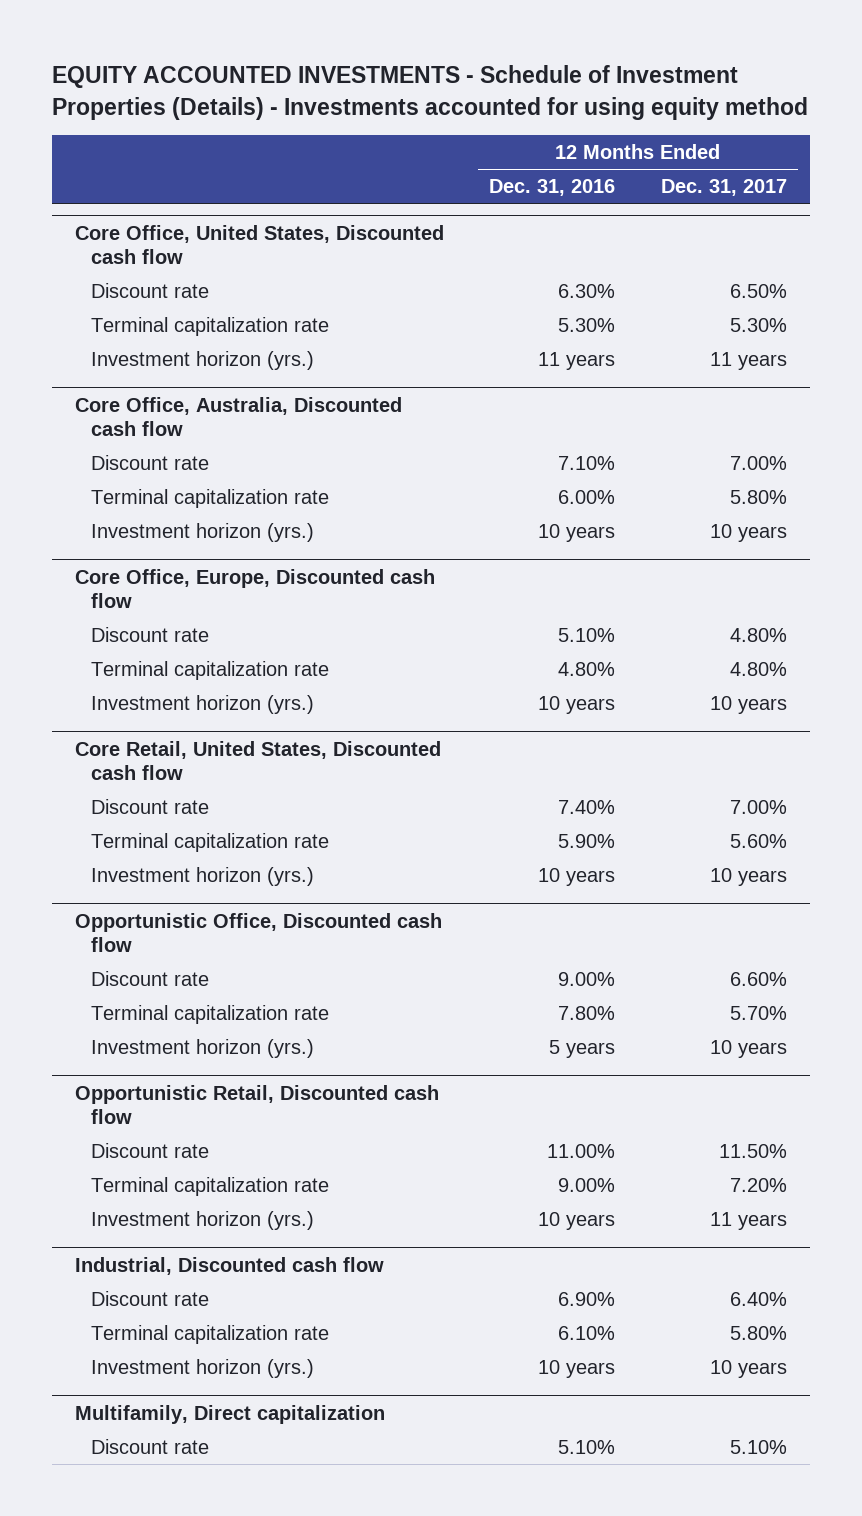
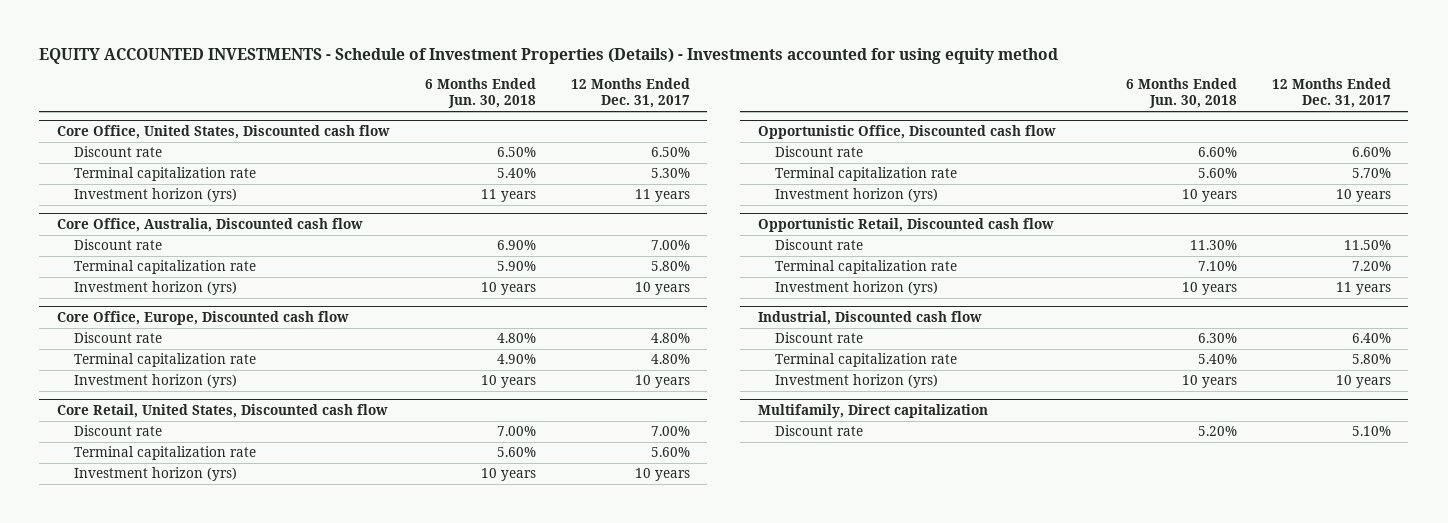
- | 12 Months Ended Dec. 31, 2016 | 12 Months Ended Dec. 31, 2017
+ | 6 Months Ended Jun. 30, 2018 | 12 Months Ended Dec. 31, 2017
@ Core Office, United States, Discounted cash flow
- Investment horizon (yrs.) | 11 years | 11 years
+ Investment horizon (yrs) | 11 years | 11 years
@ Core Office, Australia, Discounted cash flow
- Investment horizon (yrs.) | 10 years | 10 years
+ Investment horizon (yrs) | 10 years | 10 years
@ Core Office, Europe, Discounted cash flow
- Investment horizon (yrs.) | 10 years | 10 years
+ Investment horizon (yrs) | 10 years | 10 years
@ Core Retail, United States, Discounted cash flow
- Investment horizon (yrs.) | 10 years | 10 years
+ Investment horizon (yrs) | 10 years | 10 years
@ Opportunistic Office, Discounted cash flow
- Investment horizon (yrs.) | 5 years | 10 years
+ Investment horizon (yrs) | 10 years | 10 years
@ Opportunistic Retail, Discounted cash flow
- Investment horizon (yrs.) | 10 years | 11 years
+ Investment horizon (yrs) | 10 years | 11 years
@ Industrial, Discounted cash flow
- Investment horizon (yrs.) | 10 years | 10 years
+ Investment horizon (yrs) | 10 years | 10 years

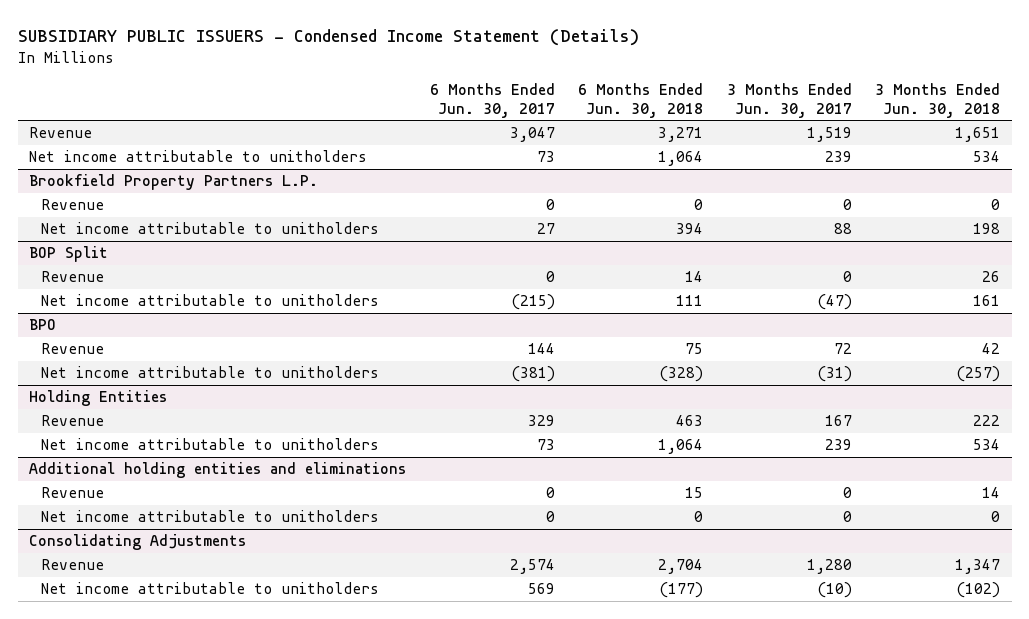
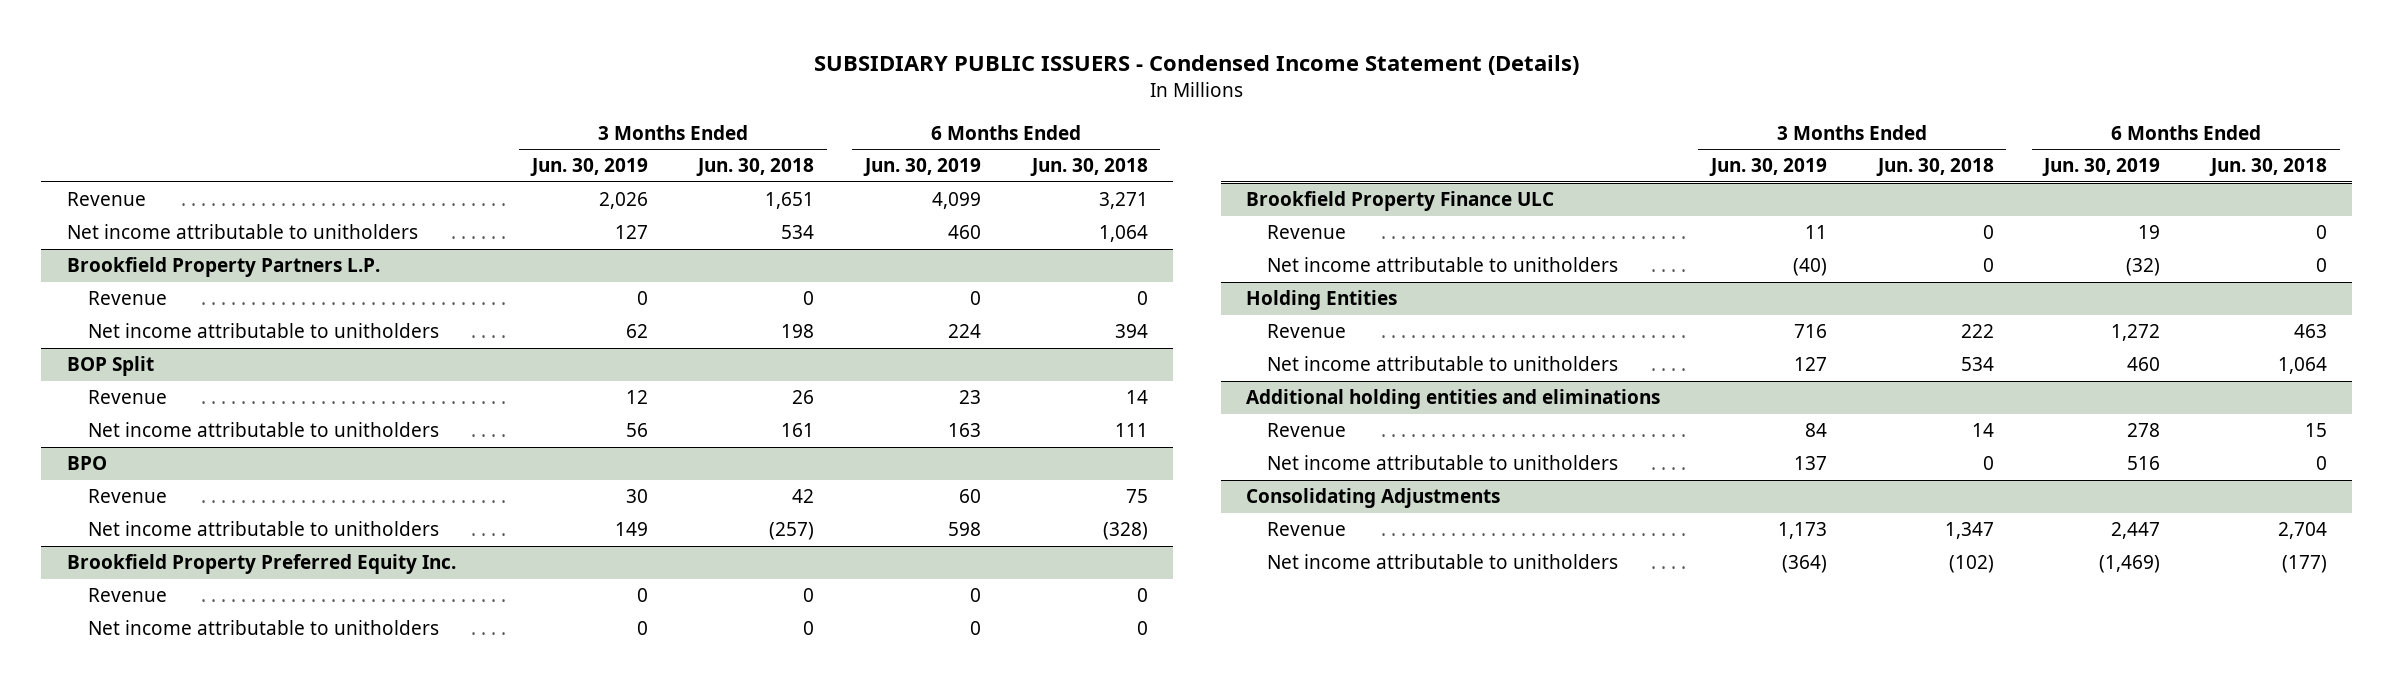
- | 6 Months Ended Jun. 30, 2017 | 6 Months Ended Jun. 30, 2018 | 3 Months Ended Jun. 30, 2017 | 3 Months Ended Jun. 30, 2018
+ | 3 Months Ended Jun. 30, 2019 | 3 Months Ended Jun. 30, 2018 | 6 Months Ended Jun. 30, 2019 | 6 Months Ended Jun. 30, 2018
+ Brookfield Property Preferred Equity Inc.
+ Revenue | 0 | 0 | 0 | 0
+ Net income attributable to unitholders | 0 | 0 | 0 | 0
+ Brookfield Property Finance ULC
+ Revenue | 11 | 0 | 19 | 0
+ Net income attributable to unitholders | (40) | 0 | (32) | 0

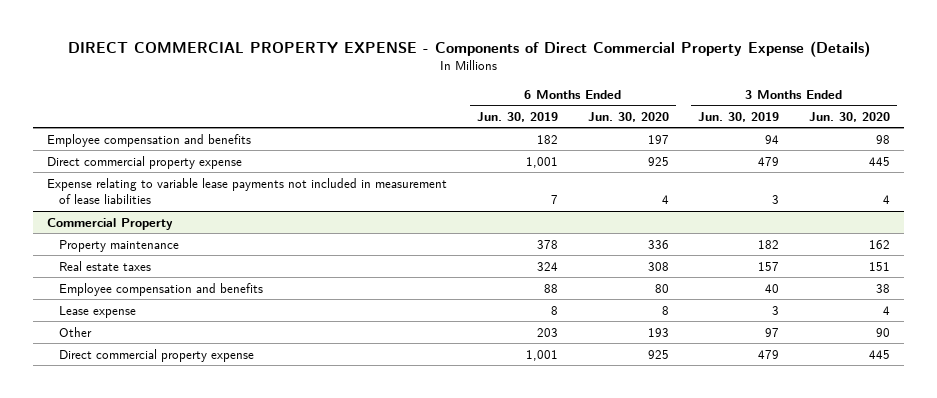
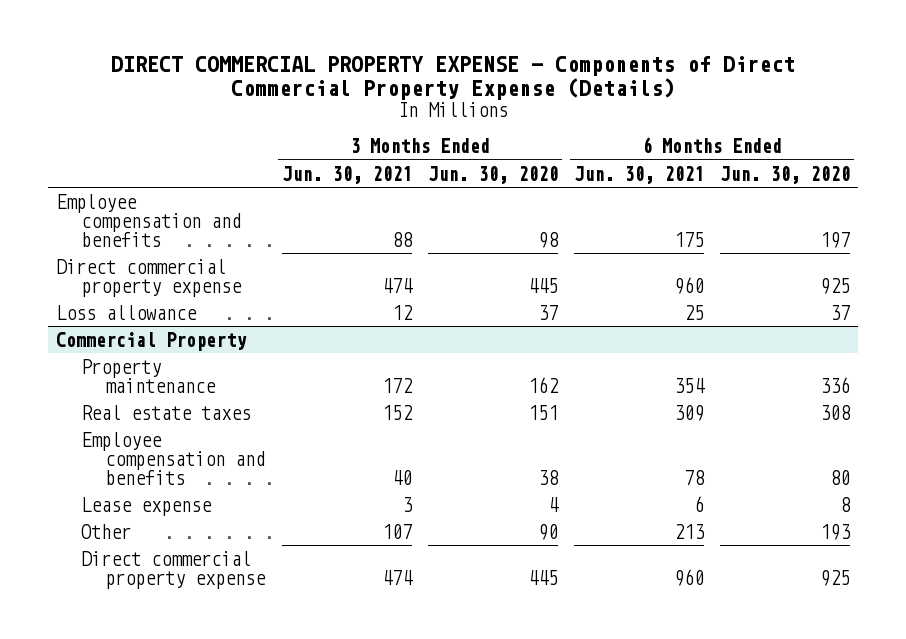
- | 6 Months Ended Jun. 30, 2019 | 6 Months Ended Jun. 30, 2020 | 3 Months Ended Jun. 30, 2019 | 3 Months Ended Jun. 30, 2020
+ | 3 Months Ended Jun. 30, 2021 | 3 Months Ended Jun. 30, 2020 | 6 Months Ended Jun. 30, 2021 | 6 Months Ended Jun. 30, 2020
- Expense relating to variable lease payments not included in measurement of lease liabilities | 7 | 4 | 3 | 4
+ Loss allowance | 12 | 37 | 25 | 37

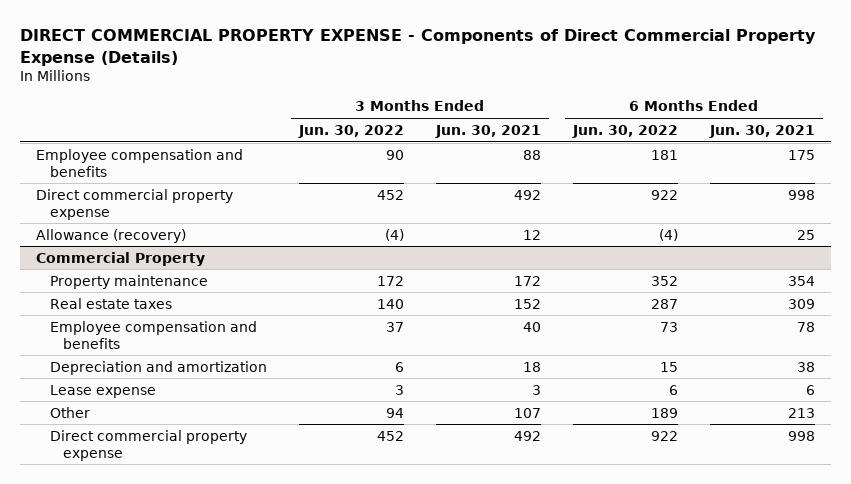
- | 3 Months Ended Jun. 30, 2021 | 3 Months Ended Jun. 30, 2020 | 6 Months Ended Jun. 30, 2021 | 6 Months Ended Jun. 30, 2020
+ | 3 Months Ended Jun. 30, 2022 | 3 Months Ended Jun. 30, 2021 | 6 Months Ended Jun. 30, 2022 | 6 Months Ended Jun. 30, 2021
- Direct commercial property expense | 474 | 445 | 960 | 925
- Loss allowance | 12 | 37 | 25 | 37
+ Direct commercial property expense | 452 | 492 | 922 | 998
+ Allowance (recovery) | (4) | 12 | (4) | 25
@ Commercial Property
+ Depreciation and amortization | 6 | 18 | 15 | 38
- Direct commercial property expense | 474 | 445 | 960 | 925
+ Direct commercial property expense | 452 | 492 | 922 | 998

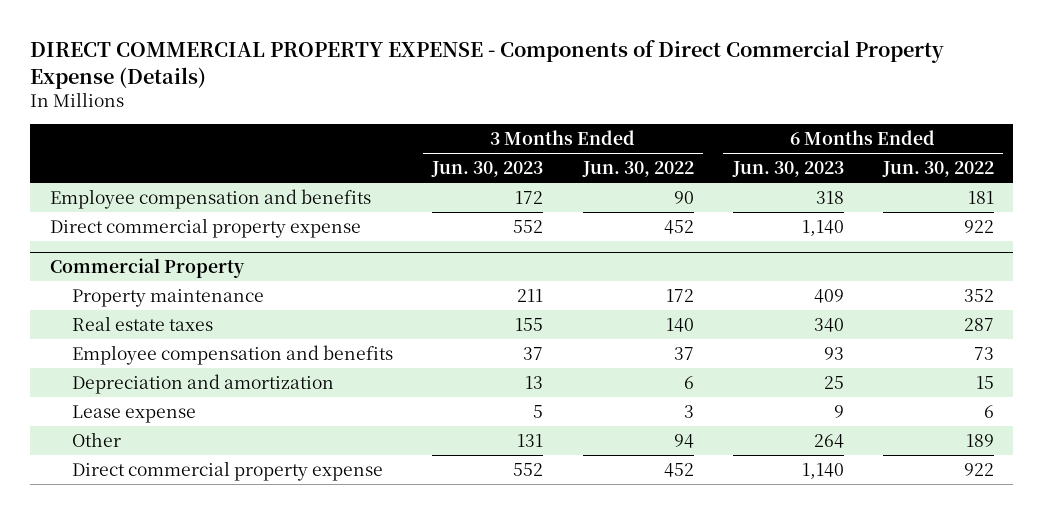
- | 3 Months Ended Jun. 30, 2022 | 3 Months Ended Jun. 30, 2021 | 6 Months Ended Jun. 30, 2022 | 6 Months Ended Jun. 30, 2021
+ | 3 Months Ended Jun. 30, 2023 | 3 Months Ended Jun. 30, 2022 | 6 Months Ended Jun. 30, 2023 | 6 Months Ended Jun. 30, 2022
- Allowance (recovery) | (4) | 12 | (4) | 25

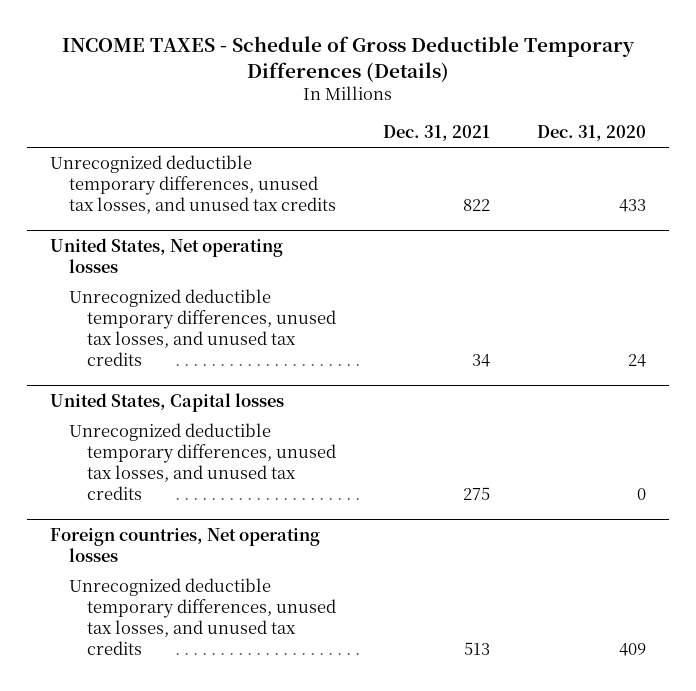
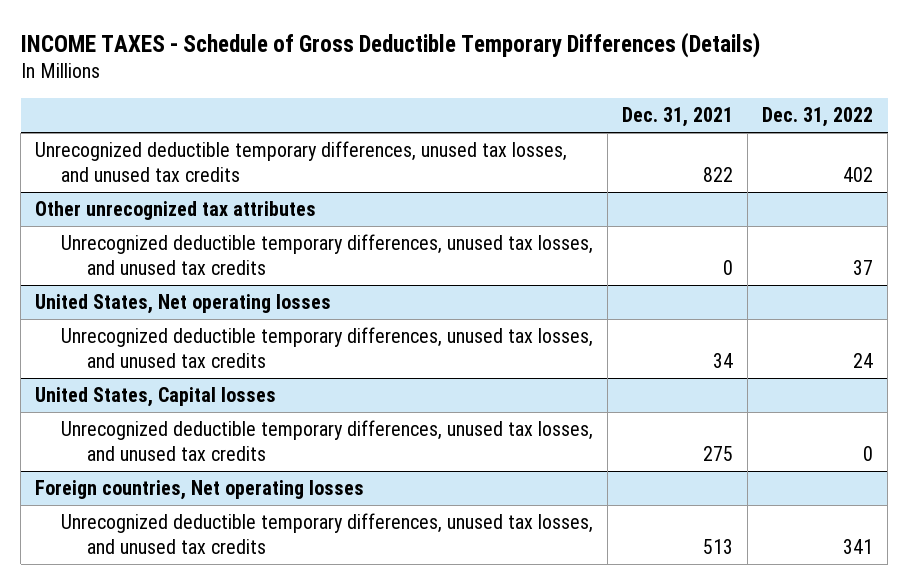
- | Dec. 31, 2021 | Dec. 31, 2020
+ | Dec. 31, 2021 | Dec. 31, 2022
+ Other unrecognized tax attributes
+ Unrecognized deductible temporary differences, unused tax losses, and unused tax credits | 0 | 37

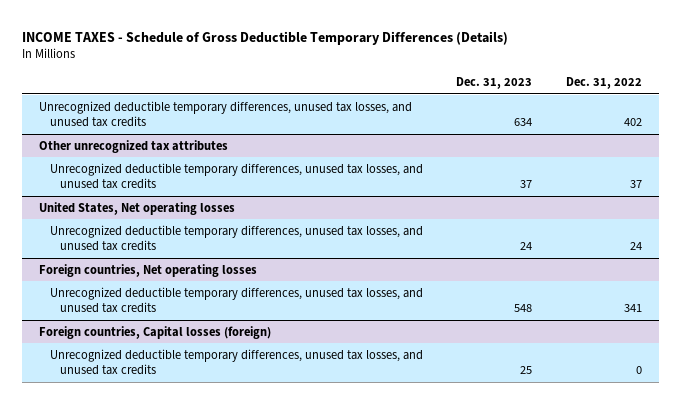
- | Dec. 31, 2021 | Dec. 31, 2022
+ | Dec. 31, 2023 | Dec. 31, 2022
- United States, Capital losses
- Unrecognized deductible temporary differences, unused tax losses, and unused tax credits | 275 | 0
+ Foreign countries, Capital losses (foreign)
+ Unrecognized deductible temporary differences, unused tax losses, and unused tax credits | 25 | 0

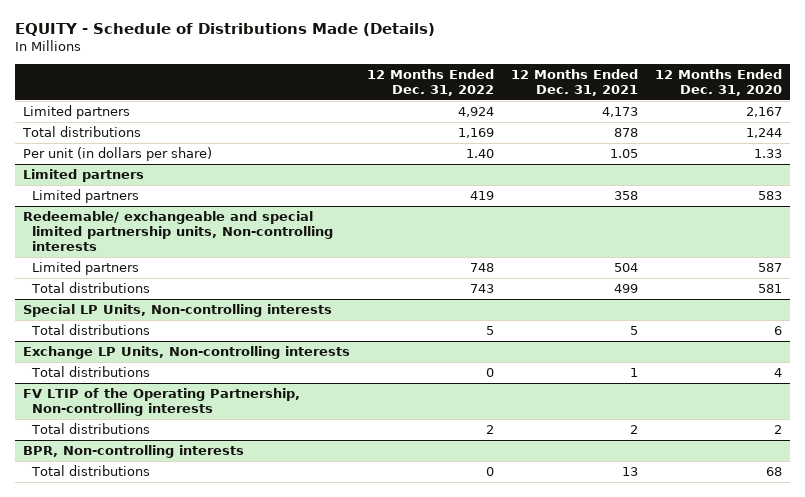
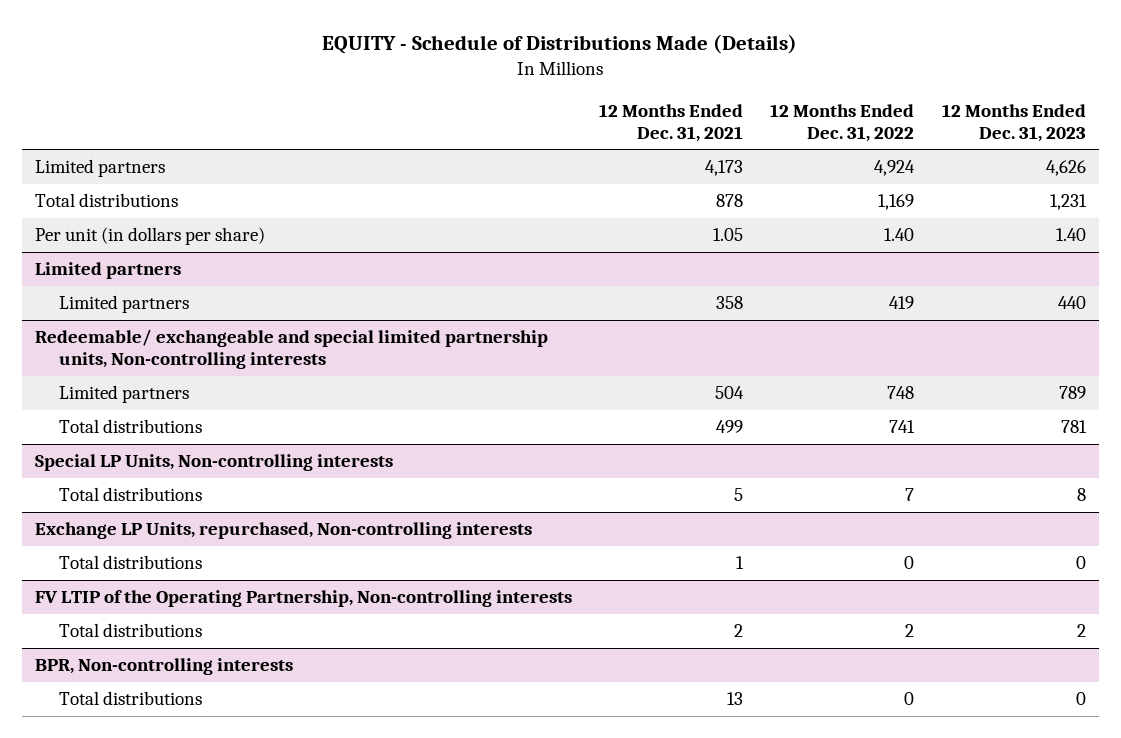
- | 12 Months Ended Dec. 31, 2022 | 12 Months Ended Dec. 31, 2021 | 12 Months Ended Dec. 31, 2020
+ | 12 Months Ended Dec. 31, 2021 | 12 Months Ended Dec. 31, 2022 | 12 Months Ended Dec. 31, 2023
@ Redeemable/ exchangeable and special limited partnership units, Non-controlling interests
- Total distributions | 743 | 499 | 581
+ Total distributions | 499 | 741 | 781
@ Special LP Units, Non-controlling interests
- Total distributions | 5 | 5 | 6
- Exchange LP Units, Non-controlling interests
@ Special LP Units, Non-controlling interests
+ Total distributions | 5 | 7 | 8
+ Exchange LP Units, repurchased, Non-controlling interests

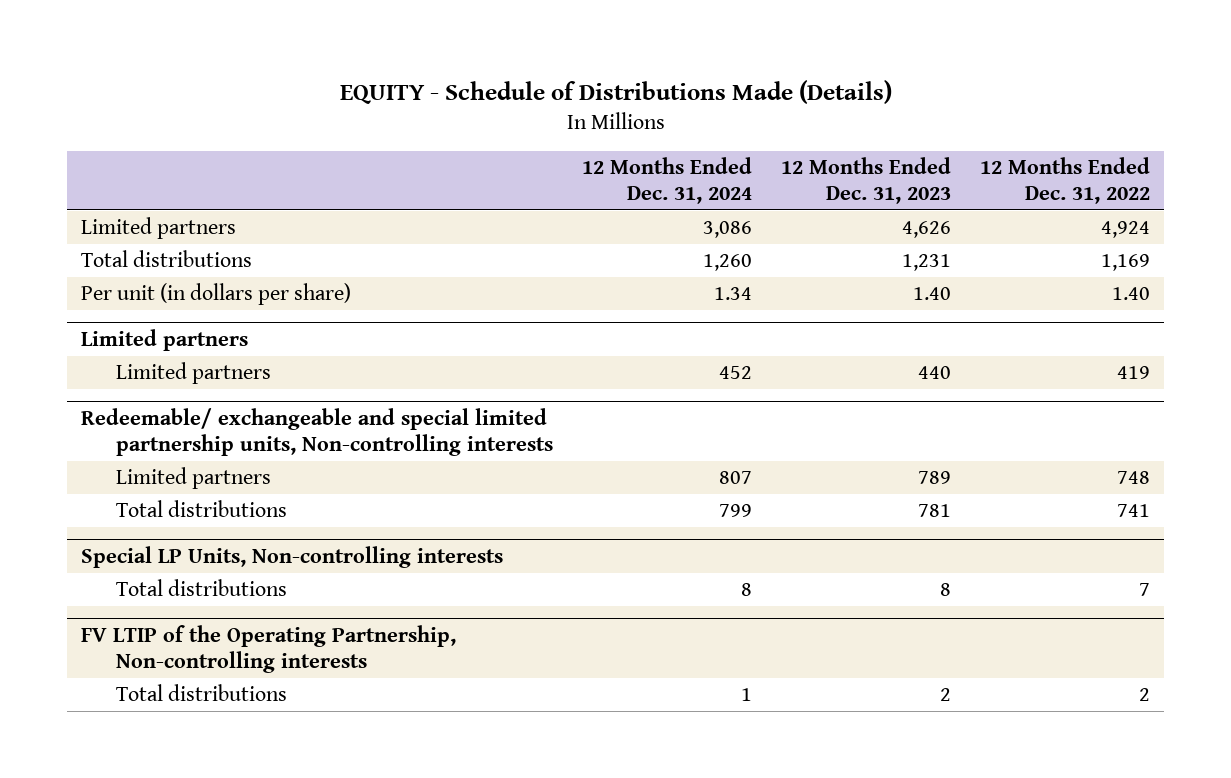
- | 12 Months Ended Dec. 31, 2021 | 12 Months Ended Dec. 31, 2022 | 12 Months Ended Dec. 31, 2023
+ | 12 Months Ended Dec. 31, 2024 | 12 Months Ended Dec. 31, 2023 | 12 Months Ended Dec. 31, 2022
- Exchange LP Units, repurchased, Non-controlling interests
- Total distributions | 1 | 0 | 0
- BPR, Non-controlling interests
- Total distributions | 13 | 0 | 0

